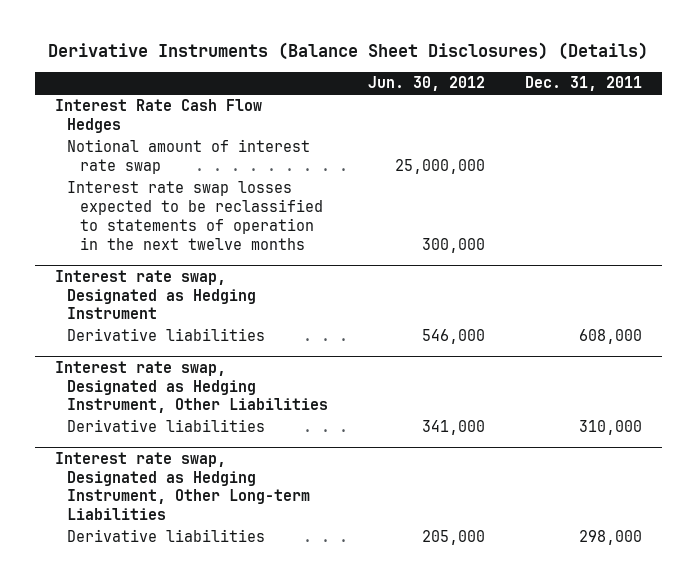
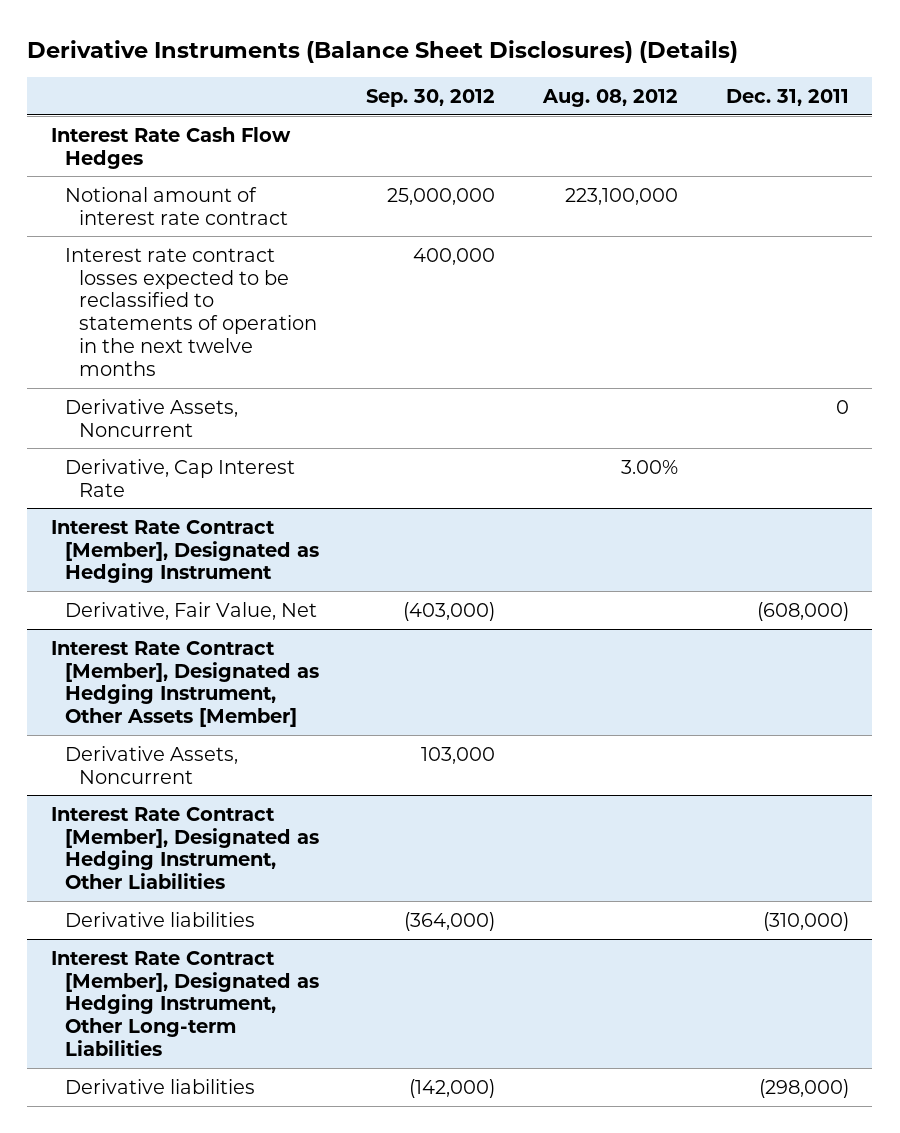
- | Jun. 30, 2012 | Dec. 31, 2011
+ | Sep. 30, 2012 | Aug. 08, 2012 | Dec. 31, 2011
- Notional amount of interest rate swap | 25,000,000 |
- Interest rate swap losses expected to be reclassified to statements of operation in the next twelve months | 300,000 |
- Interest rate swap, Designated as Hedging Instrument
- Derivative liabilities | 546,000 | 608,000
- Interest rate swap, Designated as Hedging Instrument, Other Liabilities
- Derivative liabilities | 341,000 | 310,000
- Interest rate swap, Designated as Hedging Instrument, Other Long-term Liabilities
- Derivative liabilities | 205,000 | 298,000
+ Notional amount of interest rate contract | 25,000,000 | 223,100,000 |
+ Interest rate contract losses expected to be reclassified to statements of operation in the next twelve months | 400,000 | |
+ Derivative Assets, Noncurrent | | | 0
+ Derivative, Cap Interest Rate | | 3.00% |
+ Interest Rate Contract [Member], Designated as Hedging Instrument
+ Derivative, Fair Value, Net | (403,000) | | (608,000)
+ Interest Rate Contract [Member], Designated as Hedging Instrument, Other Assets [Member]
+ Derivative Assets, Noncurrent | 103,000 | |
+ Interest Rate Contract [Member], Designated as Hedging Instrument, Other Liabilities
+ Derivative liabilities | (364,000) | | (310,000)
+ Interest Rate Contract [Member], Designated as Hedging Instrument, Other Long-term Liabilities
+ Derivative liabilities | (142,000) | | (298,000)

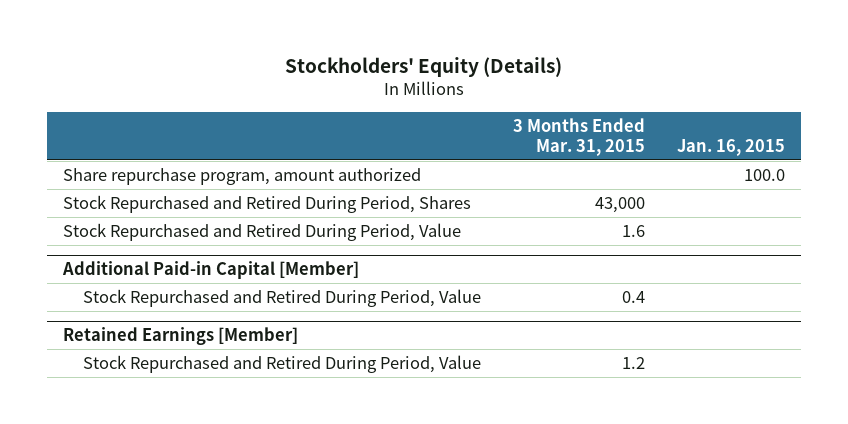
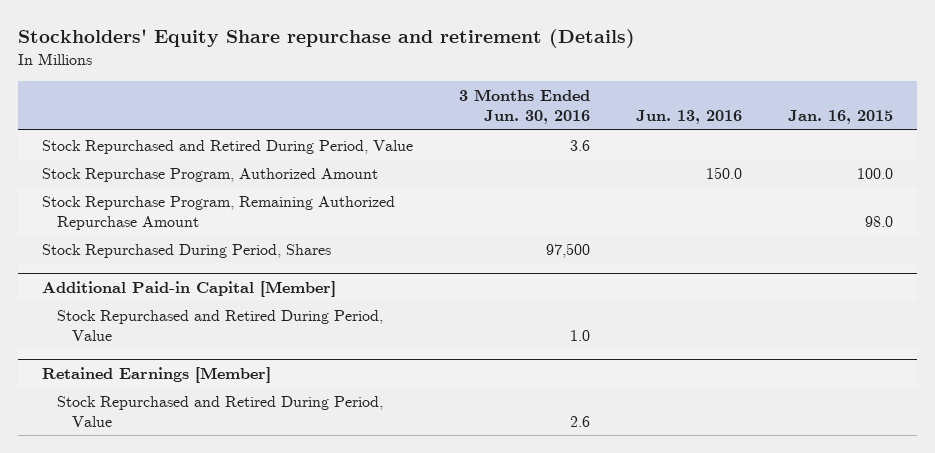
- Stockholders' Equity (Details)
+ Stockholders' Equity Share repurchase and retirement (Details)
- | 3 Months Ended Mar. 31, 2015 | Jan. 16, 2015
+ | 3 Months Ended Jun. 30, 2016 | Jun. 13, 2016 | Jan. 16, 2015
- Share repurchase program, amount authorized | | 100.0
- Stock Repurchased and Retired During Period, Shares | 43,000 |
+ Stock Repurchase Program, Authorized Amount | | 150.0 | 100.0
+ Stock Repurchase Program, Remaining Authorized Repurchase Amount | | | 98.0
+ Stock Repurchased During Period, Shares | 97,500 | |

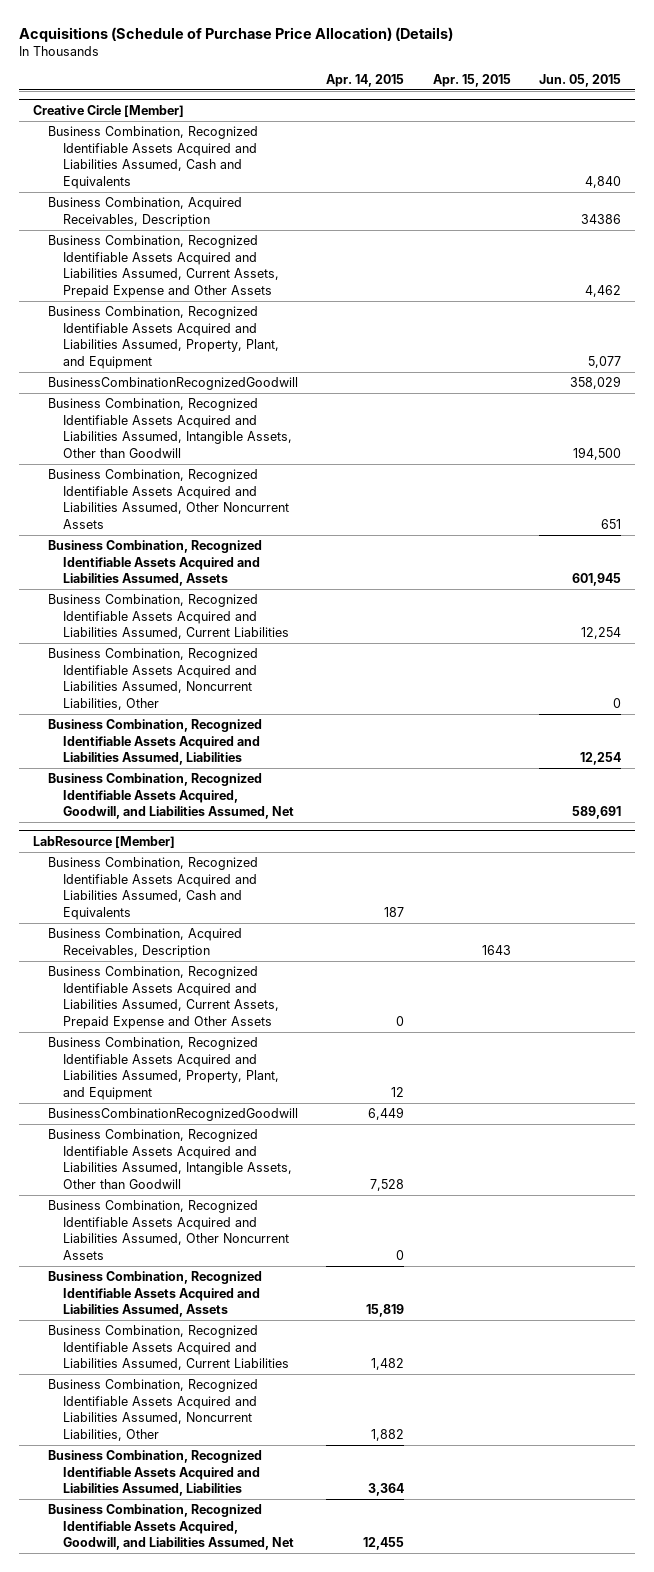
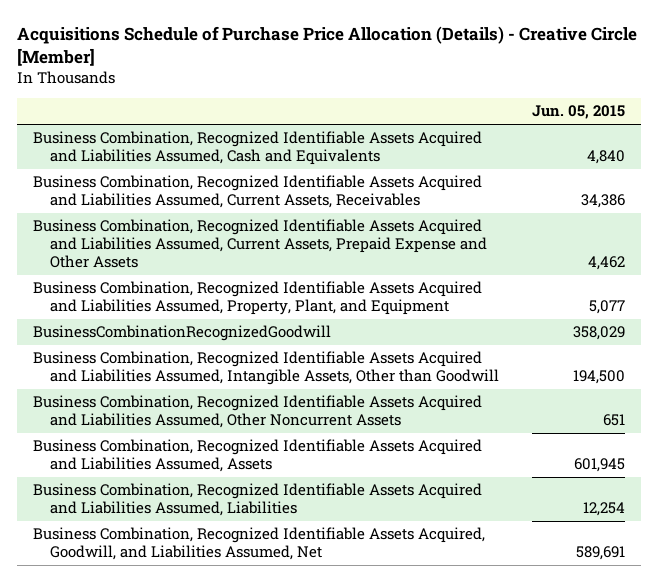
- Acquisitions (Schedule of Purchase Price Allocation) (Details)
+ Acquisitions Schedule of Purchase Price Allocation (Details) - Creative Circle [Member]
- | Apr. 14, 2015 | Apr. 15, 2015 | Jun. 05, 2015
+ | Jun. 05, 2015
- Creative Circle [Member]
- Business Combination, Acquired Receivables, Description | | | 34386
+ Business Combination, Recognized Identifiable Assets Acquired and Liabilities Assumed, Current Assets, Receivables | 34,386
- Business Combination, Recognized Identifiable Assets Acquired and Liabilities Assumed, Current Liabilities | | | 12,254
- Business Combination, Recognized Identifiable Assets Acquired and Liabilities Assumed, Noncurrent Liabilities, Other | | | 0
- LabResource [Member]
- Business Combination, Recognized Identifiable Assets Acquired and Liabilities Assumed, Cash and Equivalents | 187 | |
- Business Combination, Acquired Receivables, Description | | 1643 |
- Business Combination, Recognized Identifiable Assets Acquired and Liabilities Assumed, Current Assets, Prepaid Expense and Other Assets | 0 | |
- Business Combination, Recognized Identifiable Assets Acquired and Liabilities Assumed, Property, Plant, and Equipment | 12 | |
- BusinessCombinationRecognizedGoodwill | 6,449 | |
- Business Combination, Recognized Identifiable Assets Acquired and Liabilities Assumed, Intangible Assets, Other than Goodwill | 7,528 | |
- Business Combination, Recognized Identifiable Assets Acquired and Liabilities Assumed, Other Noncurrent Assets | 0 | |
- Business Combination, Recognized Identifiable Assets Acquired and Liabilities Assumed, Assets | 15,819 | |
- Business Combination, Recognized Identifiable Assets Acquired and Liabilities Assumed, Current Liabilities | 1,482 | |
- Business Combination, Recognized Identifiable Assets Acquired and Liabilities Assumed, Noncurrent Liabilities, Other | 1,882 | |
- Business Combination, Recognized Identifiable Assets Acquired and Liabilities Assumed, Liabilities | 3,364 | |
- Business Combination, Recognized Identifiable Assets Acquired, Goodwill, and Liabilities Assumed, Net | 12,455 | |

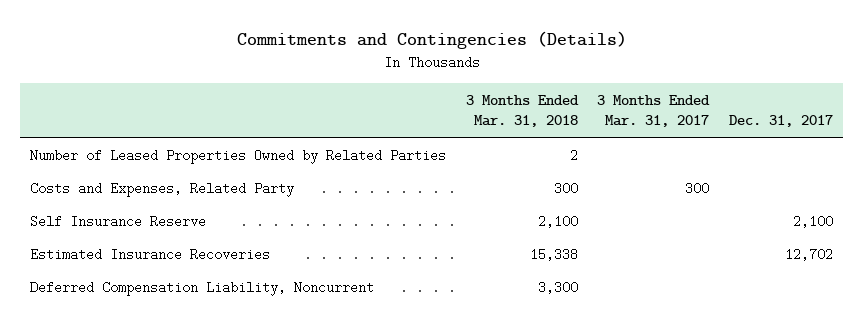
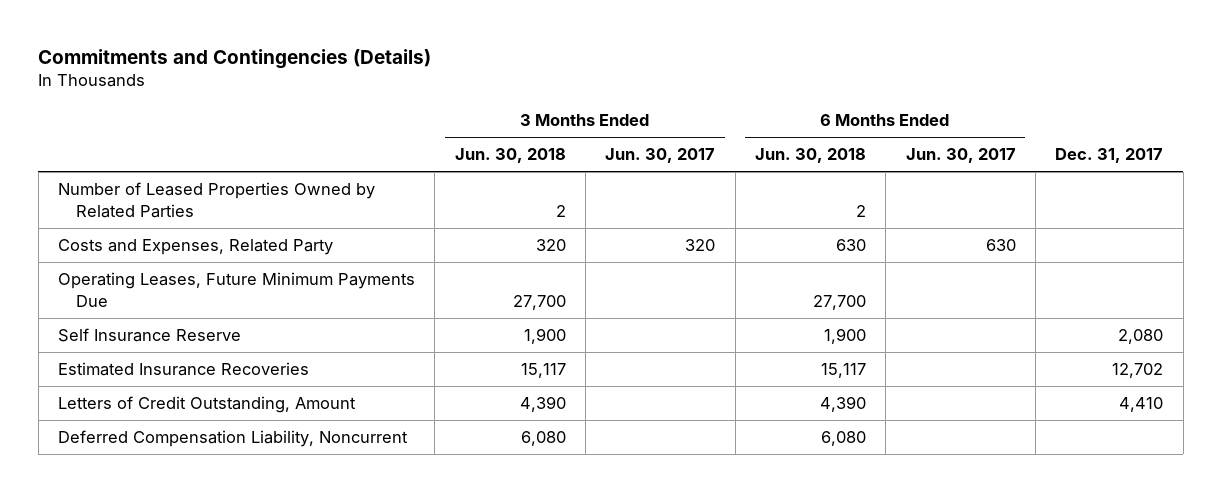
- | 3 Months Ended Mar. 31, 2018 | 3 Months Ended Mar. 31, 2017 | Dec. 31, 2017
+ | 3 Months Ended Jun. 30, 2018 | 3 Months Ended Jun. 30, 2017 | 6 Months Ended Jun. 30, 2018 | 6 Months Ended Jun. 30, 2017 | Dec. 31, 2017
- Self Insurance Reserve | 2,100 | | 2,100
+ Operating Leases, Future Minimum Payments Due | 27,700 | | 27,700 | |
+ Self Insurance Reserve | 1,900 | | 1,900 | | 2,080
+ Letters of Credit Outstanding, Amount | 4,390 | | 4,390 | | 4,410

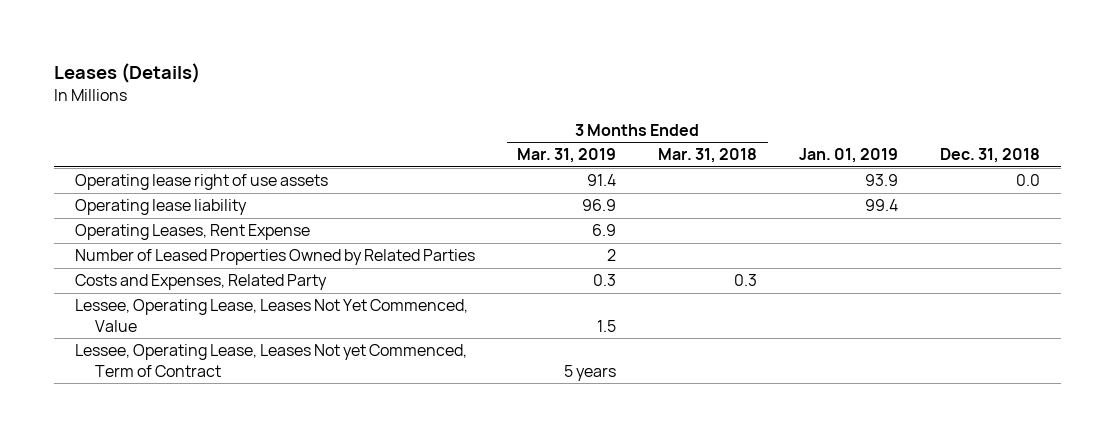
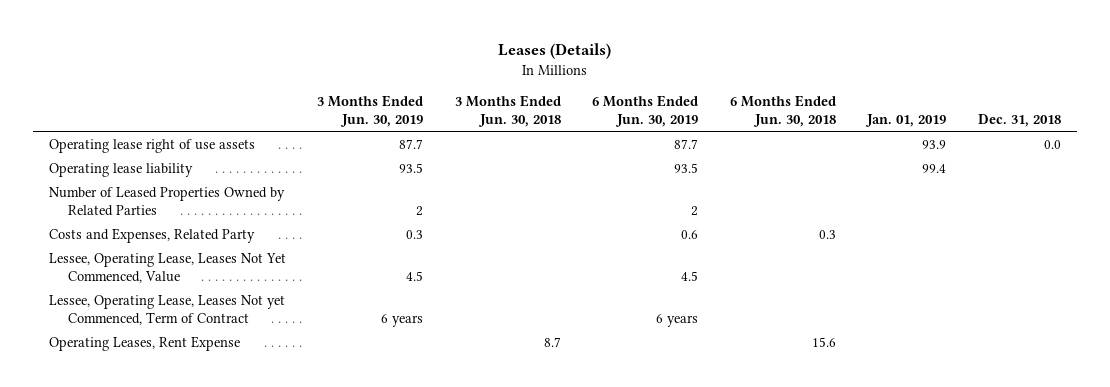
- | 3 Months Ended Mar. 31, 2019 | 3 Months Ended Mar. 31, 2018 | Jan. 01, 2019 | Dec. 31, 2018
+ | 3 Months Ended Jun. 30, 2019 | 3 Months Ended Jun. 30, 2018 | 6 Months Ended Jun. 30, 2019 | 6 Months Ended Jun. 30, 2018 | Jan. 01, 2019 | Dec. 31, 2018
moved down: Operating Leases, Rent Expense | | 8.7 | | 15.6 | |

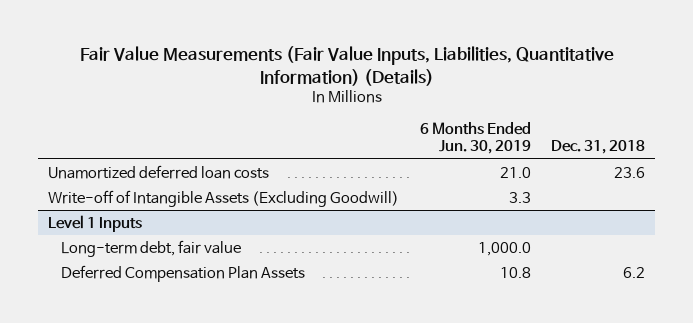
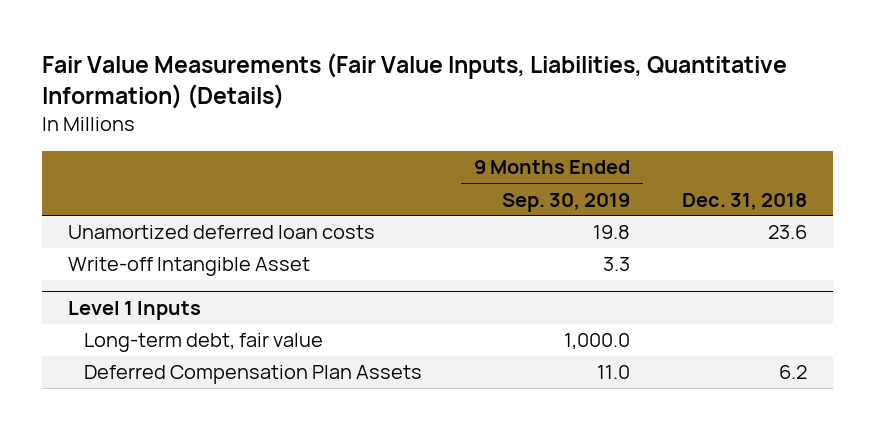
- | 6 Months Ended Jun. 30, 2019 | Dec. 31, 2018
+ | 9 Months Ended Sep. 30, 2019 | Dec. 31, 2018
- Write-off of Intangible Assets (Excluding Goodwill) | 3.3 |
+ Write-off Intangible Asset | 3.3 |

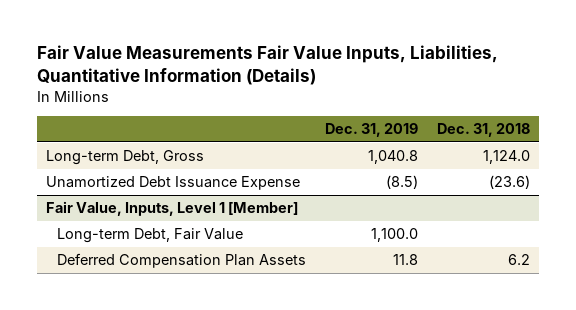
- Fair Value Measurements (Fair Value Inputs, Liabilities, Quantitative Information) (Details)
+ Fair Value Measurements Fair Value Inputs, Liabilities, Quantitative Information (Details)
- | 9 Months Ended Sep. 30, 2019 | Dec. 31, 2018
+ | Dec. 31, 2019 | Dec. 31, 2018
- Unamortized deferred loan costs | 19.8 | 23.6
- Write-off Intangible Asset | 3.3 |
- Level 1 Inputs
- Long-term debt, fair value | 1,000.0 |
+ Long-term Debt, Gross | 1,040.8 | 1,124.0
+ Unamortized Debt Issuance Expense | (8.5) | (23.6)
+ Fair Value, Inputs, Level 1 [Member]
+ Long-term Debt, Fair Value | 1,100.0 |

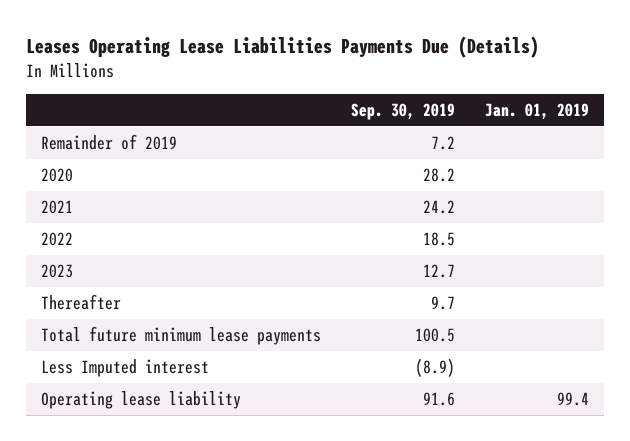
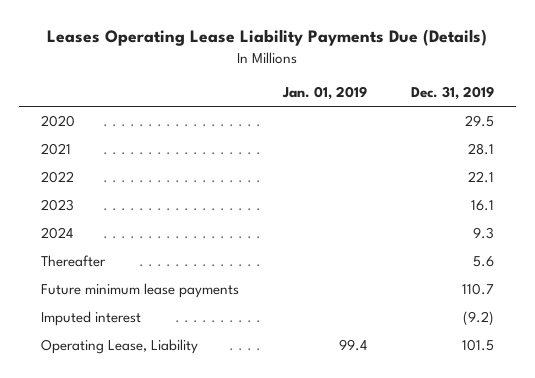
- Leases Operating Lease Liabilities Payments Due (Details)
+ Leases Operating Lease Liability Payments Due (Details)
- | Sep. 30, 2019 | Jan. 01, 2019
+ | Jan. 01, 2019 | Dec. 31, 2019
- Remainder of 2019 | 7.2 |
+ 2024 | | 9.3
- Total future minimum lease payments | 100.5 |
- Less Imputed interest | (8.9) |
- Operating lease liability | 91.6 | 99.4
+ Future minimum lease payments | | 110.7
+ Imputed interest | | (9.2)
+ Operating Lease, Liability | 99.4 | 101.5

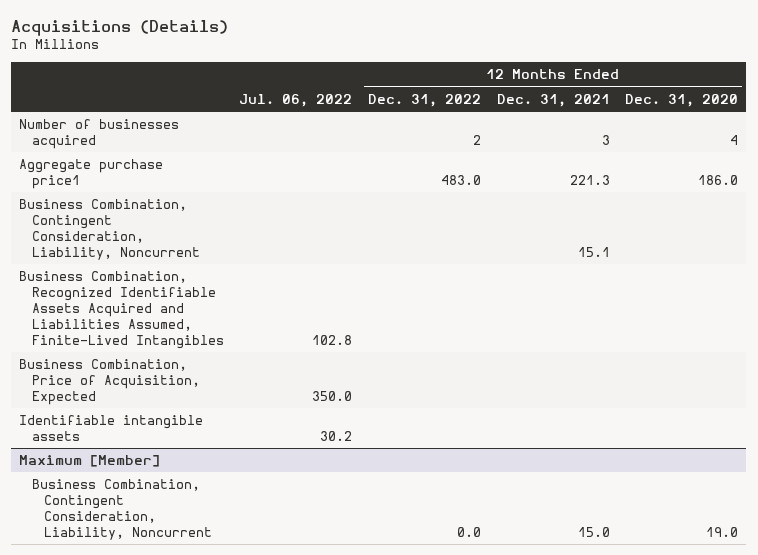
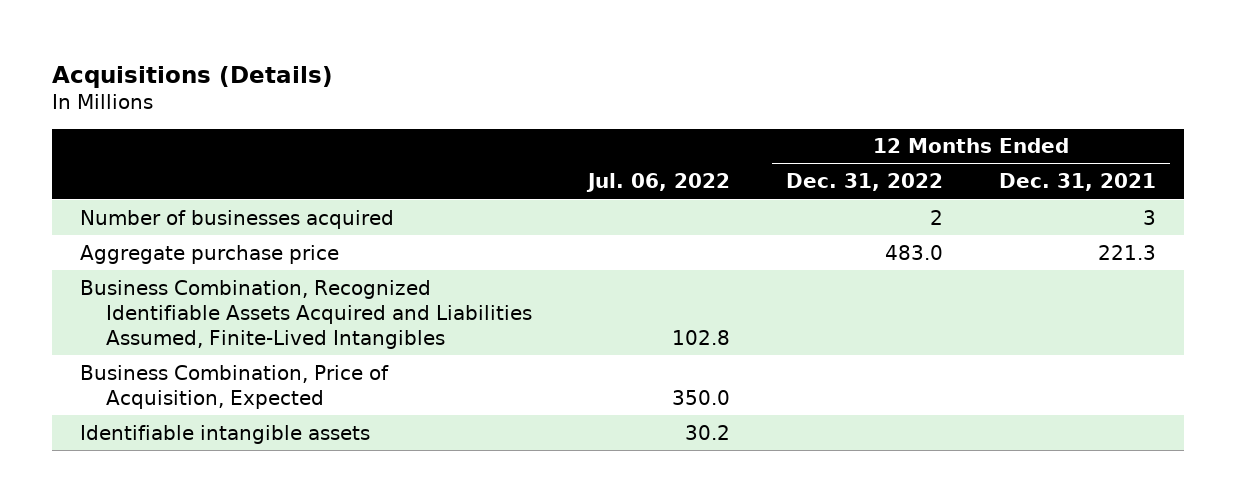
- | Jul. 06, 2022 | 12 Months Ended Dec. 31, 2022 | 12 Months Ended Dec. 31, 2021 | 12 Months Ended Dec. 31, 2020
+ | Jul. 06, 2022 | 12 Months Ended Dec. 31, 2022 | 12 Months Ended Dec. 31, 2021
- Aggregate purchase price1 | | 483.0 | 221.3 | 186.0
- Business Combination, Contingent Consideration, Liability, Noncurrent | | | 15.1 |
+ Aggregate purchase price | | 483.0 | 221.3
- Maximum [Member]
- Business Combination, Contingent Consideration, Liability, Noncurrent | | 0.0 | 15.0 | 19.0

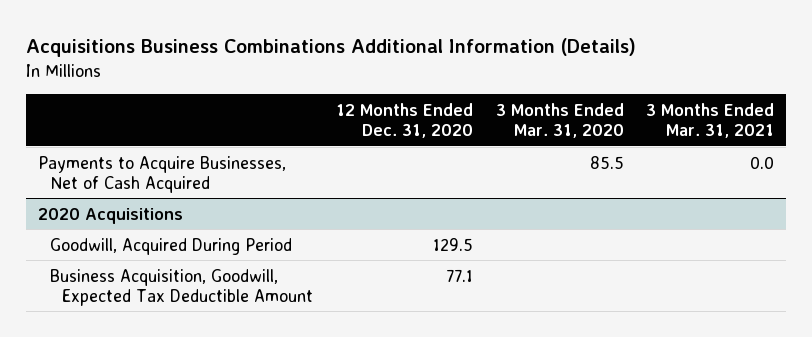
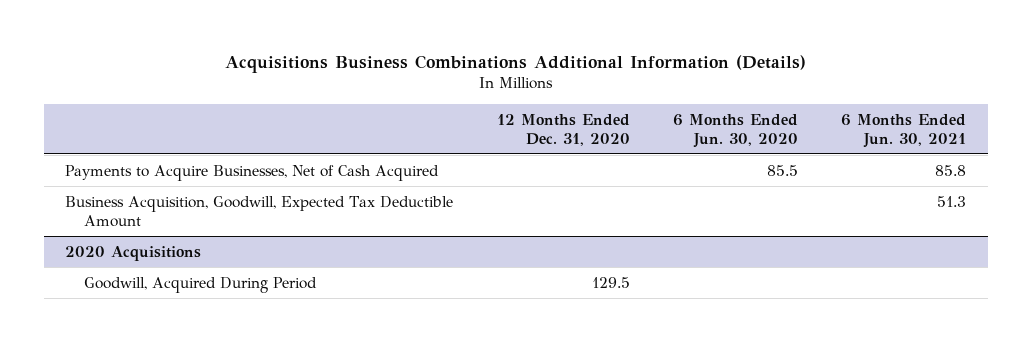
- | 12 Months Ended Dec. 31, 2020 | 3 Months Ended Mar. 31, 2020 | 3 Months Ended Mar. 31, 2021
+ | 12 Months Ended Dec. 31, 2020 | 6 Months Ended Jun. 30, 2020 | 6 Months Ended Jun. 30, 2021
+ Business Acquisition, Goodwill, Expected Tax Deductible Amount | | | 51.3
@ 2020 Acquisitions
- Business Acquisition, Goodwill, Expected Tax Deductible Amount | 77.1 | |

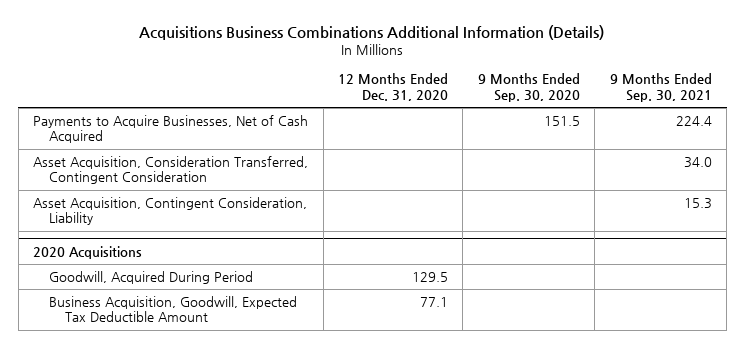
- | 12 Months Ended Dec. 31, 2020 | 6 Months Ended Jun. 30, 2020 | 6 Months Ended Jun. 30, 2021
+ | 12 Months Ended Dec. 31, 2020 | 9 Months Ended Sep. 30, 2020 | 9 Months Ended Sep. 30, 2021
- Business Acquisition, Goodwill, Expected Tax Deductible Amount | | | 51.3
+ Asset Acquisition, Consideration Transferred, Contingent Consideration | | | 34.0
+ Asset Acquisition, Contingent Consideration, Liability | | | 15.3
@ 2020 Acquisitions
+ Business Acquisition, Goodwill, Expected Tax Deductible Amount | 77.1 | |

